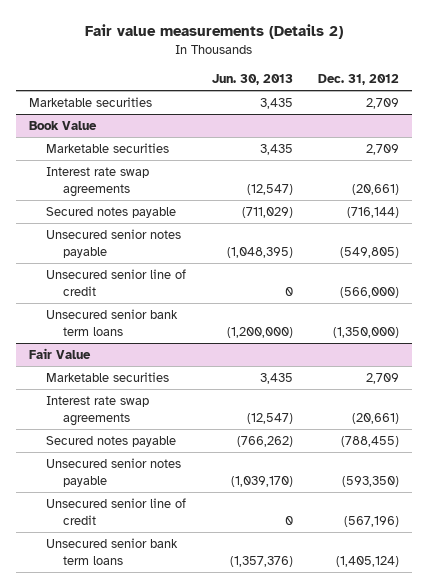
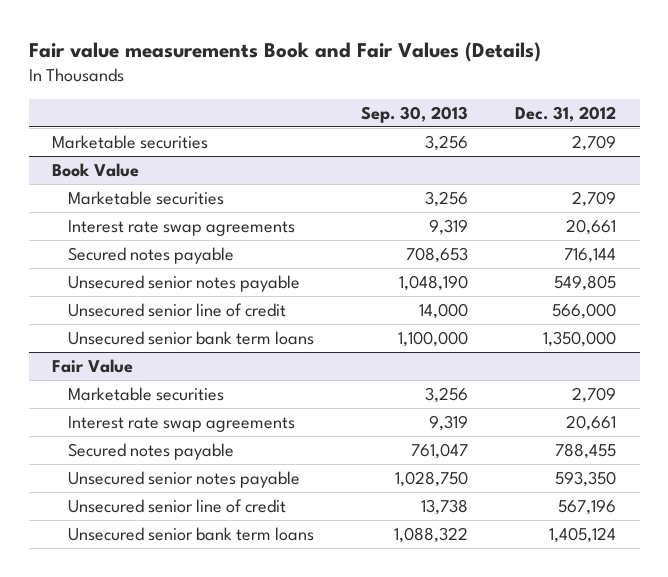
- Fair value measurements (Details 2)
+ Fair value measurements Book and Fair Values (Details)
- | Jun. 30, 2013 | Dec. 31, 2012
+ | Sep. 30, 2013 | Dec. 31, 2012
@ Book Value
- Interest rate swap agreements | (12,547) | (20,661)
- Secured notes payable | (711,029) | (716,144)
- Unsecured senior notes payable | (1,048,395) | (549,805)
- Unsecured senior line of credit | 0 | (566,000)
- Unsecured senior bank term loans | (1,200,000) | (1,350,000)
+ Interest rate swap agreements | 9,319 | 20,661
+ Secured notes payable | 708,653 | 716,144
+ Unsecured senior notes payable | 1,048,190 | 549,805
+ Unsecured senior line of credit | 14,000 | 566,000
+ Unsecured senior bank term loans | 1,100,000 | 1,350,000
@ Fair Value
- Interest rate swap agreements | (12,547) | (20,661)
- Secured notes payable | (766,262) | (788,455)
- Unsecured senior notes payable | (1,039,170) | (593,350)
- Unsecured senior line of credit | 0 | (567,196)
- Unsecured senior bank term loans | (1,357,376) | (1,405,124)
+ Interest rate swap agreements | 9,319 | 20,661
+ Secured notes payable | 761,047 | 788,455
+ Unsecured senior notes payable | 1,028,750 | 593,350
+ Unsecured senior line of credit | 13,738 | 567,196
+ Unsecured senior bank term loans | 1,088,322 | 1,405,124

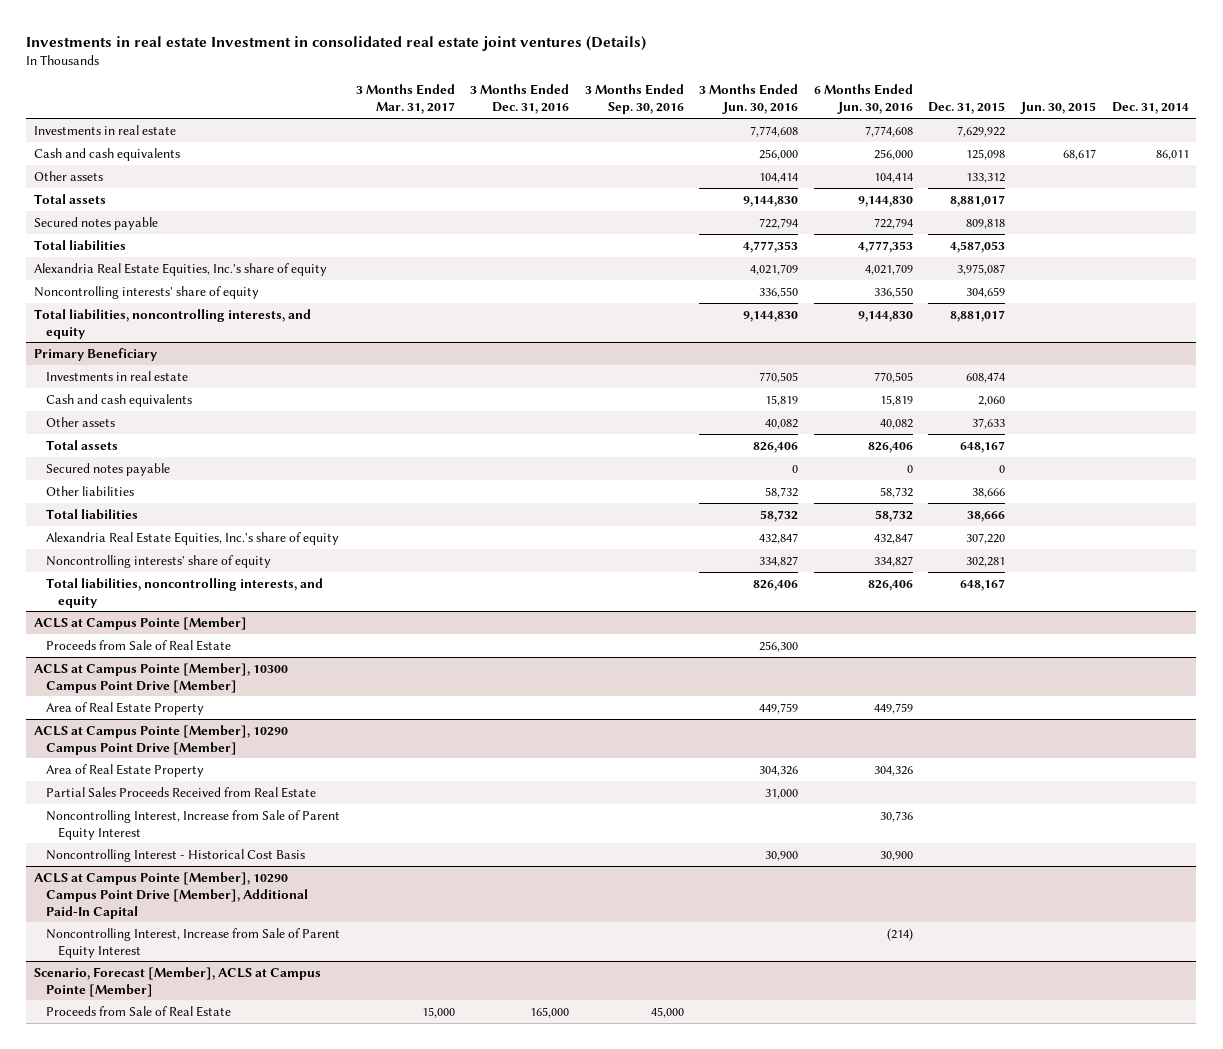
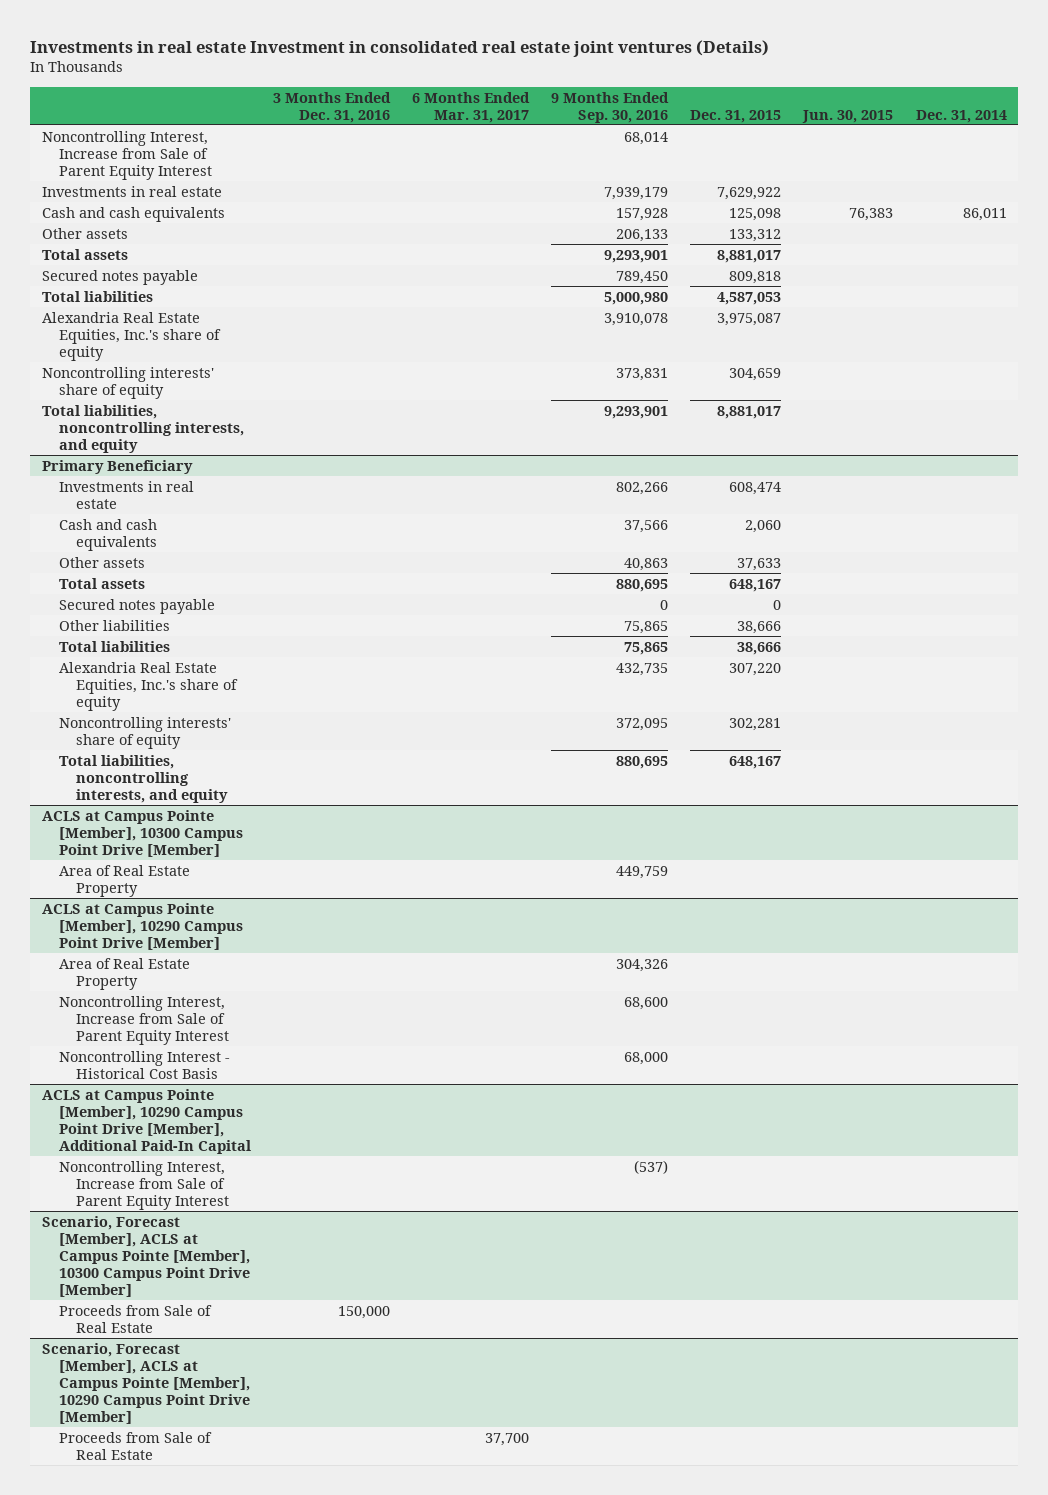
- | 3 Months Ended Mar. 31, 2017 | 3 Months Ended Dec. 31, 2016 | 3 Months Ended Sep. 30, 2016 | 3 Months Ended Jun. 30, 2016 | 6 Months Ended Jun. 30, 2016 | Dec. 31, 2015 | Jun. 30, 2015 | Dec. 31, 2014
+ | 3 Months Ended Dec. 31, 2016 | 6 Months Ended Mar. 31, 2017 | 9 Months Ended Sep. 30, 2016 | Dec. 31, 2015 | Jun. 30, 2015 | Dec. 31, 2014
+ Noncontrolling Interest, Increase from Sale of Parent Equity Interest | | | 68,014 | | |
- Cash and cash equivalents | | | | 256,000 | 256,000 | 125,098 | 68,617 | 86,011
+ Cash and cash equivalents | | | 157,928 | 125,098 | 76,383 | 86,011
- ACLS at Campus Pointe [Member]
- Proceeds from Sale of Real Estate | | | | 256,300 | | | |
@ ACLS at Campus Pointe [Member], 10290 Campus Point Drive [Member]
- Partial Sales Proceeds Received from Real Estate | | | | 31,000 | | | |
- Scenario, Forecast [Member], ACLS at Campus Pointe [Member]
- Proceeds from Sale of Real Estate | 15,000 | 165,000 | 45,000 | | | | |
+ Scenario, Forecast [Member], ACLS at Campus Pointe [Member], 10300 Campus Point Drive [Member]
+ Proceeds from Sale of Real Estate | 150,000 | | | | |
+ Scenario, Forecast [Member], ACLS at Campus Pointe [Member], 10290 Campus Point Drive [Member]
+ Proceeds from Sale of Real Estate | | 37,700 | | | |

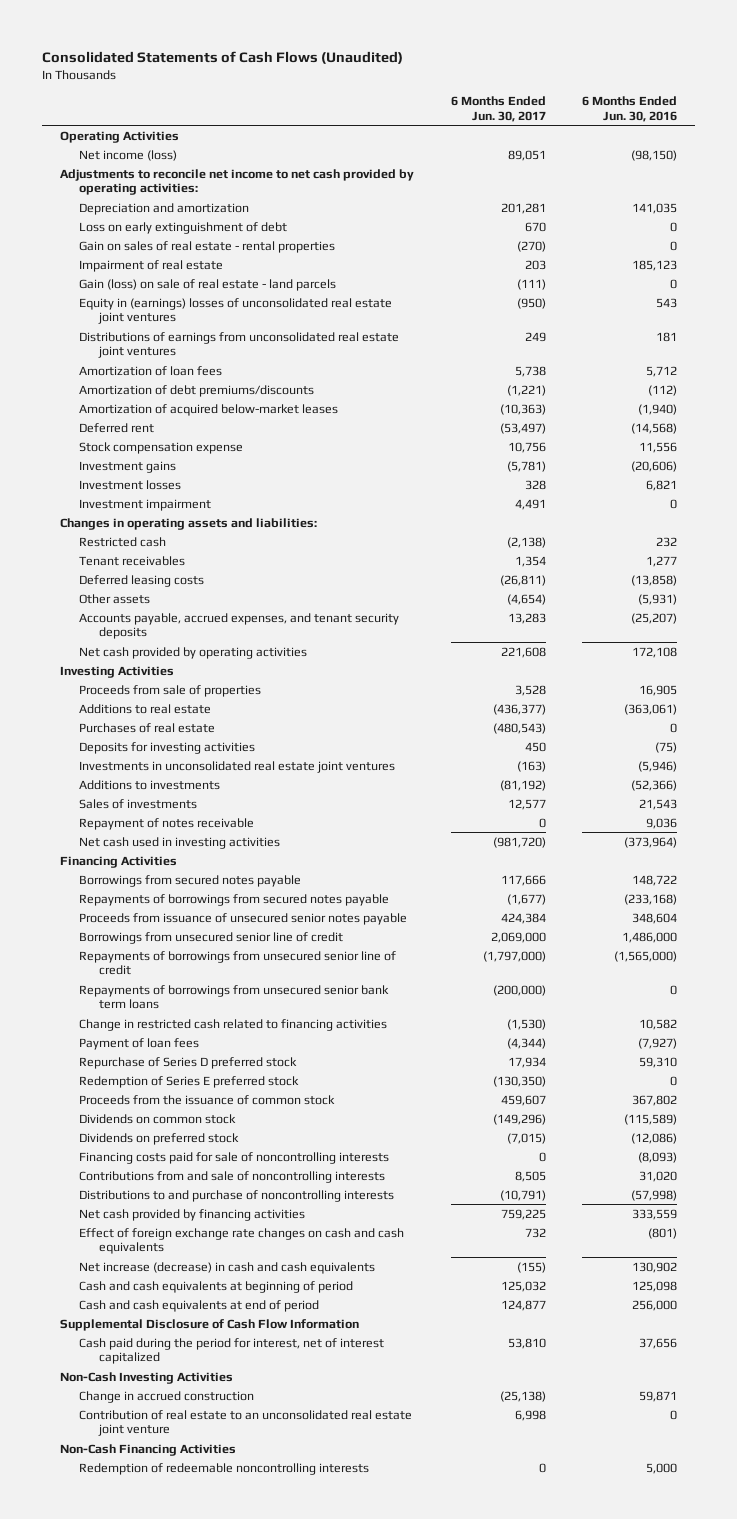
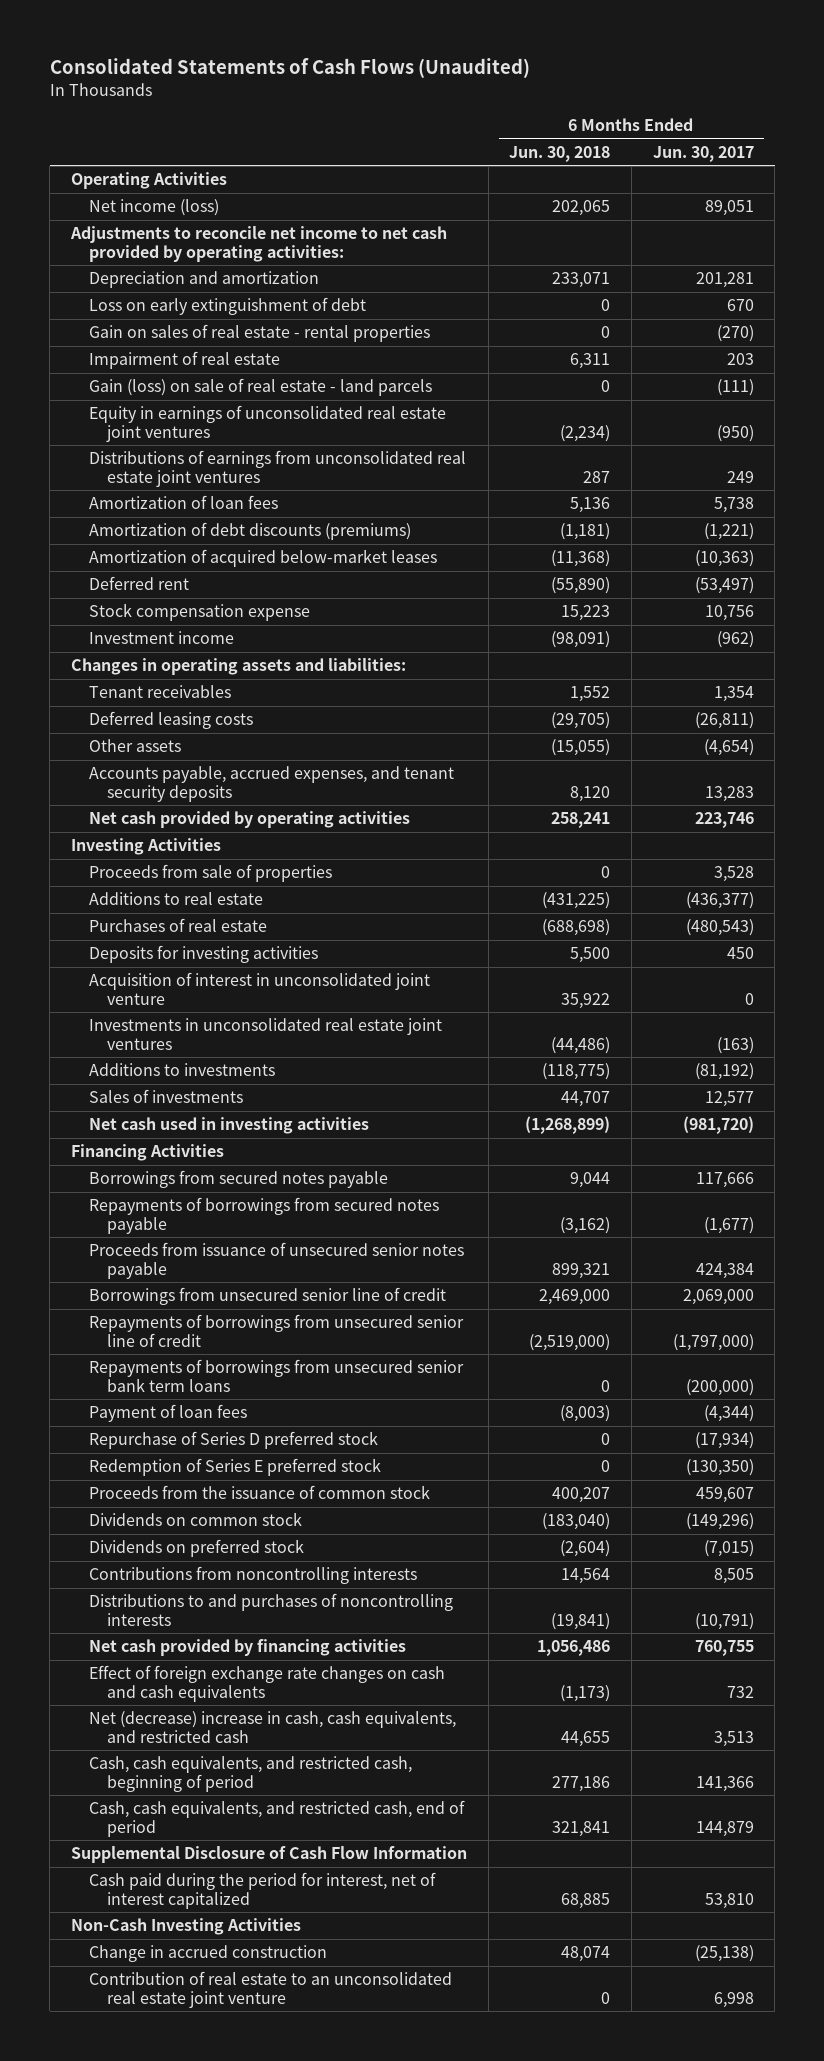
- | 6 Months Ended Jun. 30, 2017 | 6 Months Ended Jun. 30, 2016
+ | 6 Months Ended Jun. 30, 2018 | 6 Months Ended Jun. 30, 2017
- Equity in (earnings) losses of unconsolidated real estate joint ventures | (950) | 543
+ Equity in earnings of unconsolidated real estate joint ventures | (2,234) | (950)
- Amortization of debt premiums/discounts | (1,221) | (112)
+ Amortization of debt discounts (premiums) | (1,181) | (1,221)
- Investment gains | (5,781) | (20,606)
- Investment losses | 328 | 6,821
- Investment impairment | 4,491 | 0
+ Investment income | (98,091) | (962)
- Restricted cash | (2,138) | 232
- Net cash provided by operating activities | 221,608 | 172,108
+ Net cash provided by operating activities | 258,241 | 223,746
+ Acquisition of interest in unconsolidated joint venture | 35,922 | 0
- Repayment of notes receivable | 0 | 9,036
- Change in restricted cash related to financing activities | (1,530) | 10,582
- Repurchase of Series D preferred stock | 17,934 | 59,310
+ Repurchase of Series D preferred stock | 0 | (17,934)
- Financing costs paid for sale of noncontrolling interests | 0 | (8,093)
- Contributions from and sale of noncontrolling interests | 8,505 | 31,020
- Distributions to and purchase of noncontrolling interests | (10,791) | (57,998)
- Net cash provided by financing activities | 759,225 | 333,559
+ Contributions from noncontrolling interests | 14,564 | 8,505
+ Distributions to and purchases of noncontrolling interests | (19,841) | (10,791)
+ Net cash provided by financing activities | 1,056,486 | 760,755
- Net increase (decrease) in cash and cash equivalents | (155) | 130,902
- Cash and cash equivalents at beginning of period | 125,032 | 125,098
- Cash and cash equivalents at end of period | 124,877 | 256,000
+ Net (decrease) increase in cash, cash equivalents, and restricted cash | 44,655 | 3,513
+ Cash, cash equivalents, and restricted cash, beginning of period | 277,186 | 141,366
+ Cash, cash equivalents, and restricted cash, end of period | 321,841 | 144,879
- Non-Cash Financing Activities
- Redemption of redeemable noncontrolling interests | 0 | 5,000

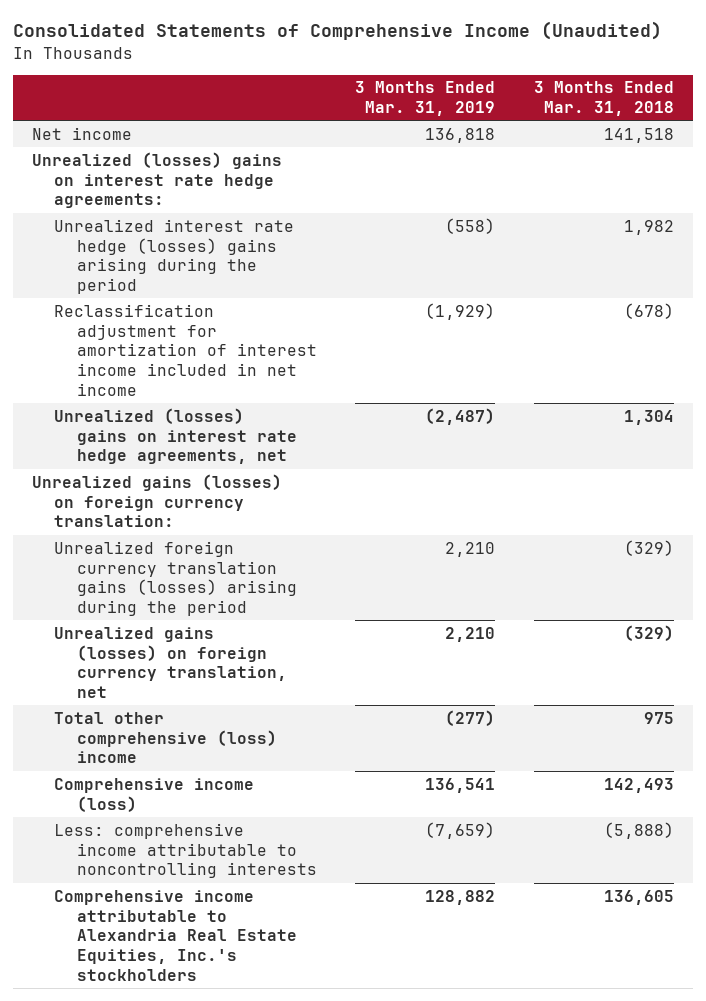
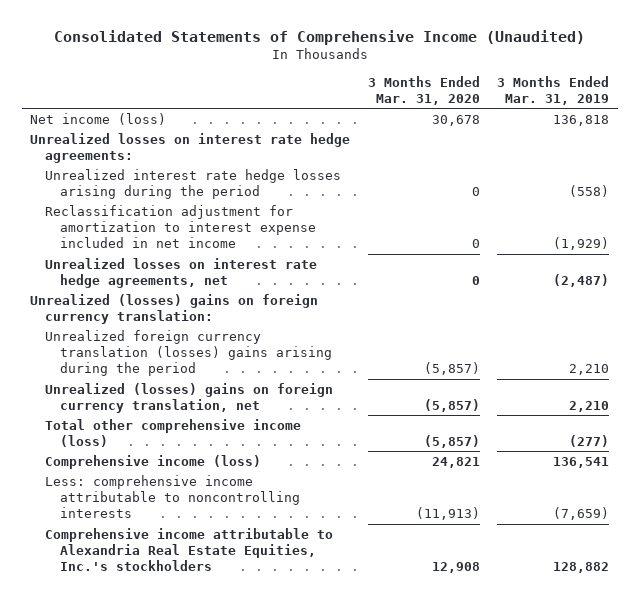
- | 3 Months Ended Mar. 31, 2019 | 3 Months Ended Mar. 31, 2018
+ | 3 Months Ended Mar. 31, 2020 | 3 Months Ended Mar. 31, 2019
- Net income | 136,818 | 141,518
- Unrealized (losses) gains on interest rate hedge agreements:
- Unrealized interest rate hedge (losses) gains arising during the period | (558) | 1,982
- Reclassification adjustment for amortization of interest income included in net income | (1,929) | (678)
- Unrealized (losses) gains on interest rate hedge agreements, net | (2,487) | 1,304
- Unrealized gains (losses) on foreign currency translation:
- Unrealized foreign currency translation gains (losses) arising during the period | 2,210 | (329)
- Unrealized gains (losses) on foreign currency translation, net | 2,210 | (329)
- Total other comprehensive (loss) income | (277) | 975
+ Net income (loss) | 30,678 | 136,818
+ Unrealized losses on interest rate hedge agreements:
+ Unrealized interest rate hedge losses arising during the period | 0 | (558)
+ Reclassification adjustment for amortization to interest expense included in net income | 0 | (1,929)
+ Unrealized losses on interest rate hedge agreements, net | 0 | (2,487)
+ Unrealized (losses) gains on foreign currency translation:
+ Unrealized foreign currency translation (losses) gains arising during the period | (5,857) | 2,210
+ Unrealized (losses) gains on foreign currency translation, net | (5,857) | 2,210
+ Total other comprehensive income (loss) | (5,857) | (277)

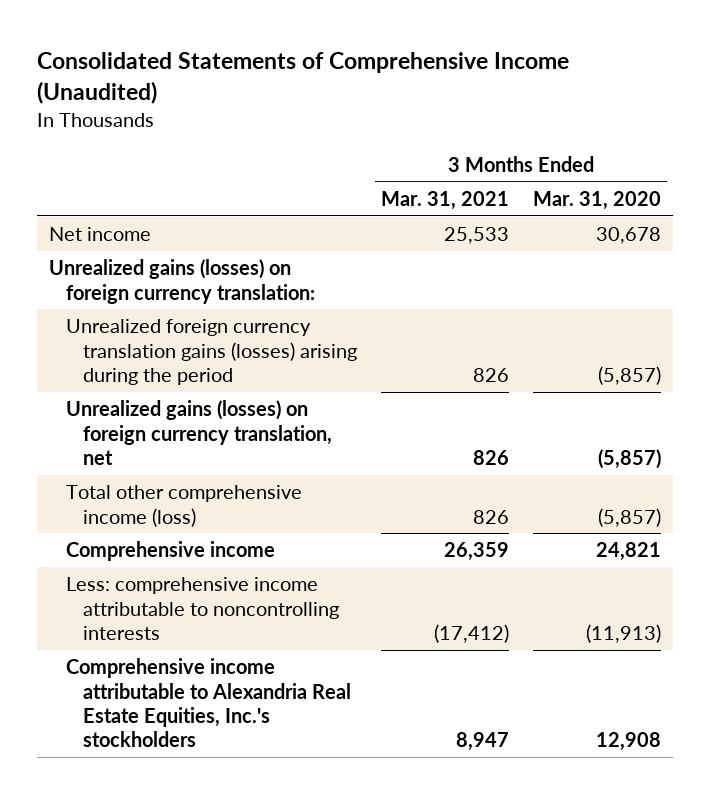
- | 3 Months Ended Mar. 31, 2020 | 3 Months Ended Mar. 31, 2019
+ | 3 Months Ended Mar. 31, 2021 | 3 Months Ended Mar. 31, 2020
- Net income (loss) | 30,678 | 136,818
- Unrealized losses on interest rate hedge agreements:
- Unrealized interest rate hedge losses arising during the period | 0 | (558)
- Reclassification adjustment for amortization to interest expense included in net income | 0 | (1,929)
- Unrealized losses on interest rate hedge agreements, net | 0 | (2,487)
- Unrealized (losses) gains on foreign currency translation:
- Unrealized foreign currency translation (losses) gains arising during the period | (5,857) | 2,210
- Unrealized (losses) gains on foreign currency translation, net | (5,857) | 2,210
+ Net income | 25,533 | 30,678
+ Unrealized gains (losses) on foreign currency translation:
+ Unrealized foreign currency translation gains (losses) arising during the period | 826 | (5,857)
+ Unrealized gains (losses) on foreign currency translation, net | 826 | (5,857)
- Comprehensive income (loss) | 24,821 | 136,541
+ Comprehensive income | 26,359 | 24,821

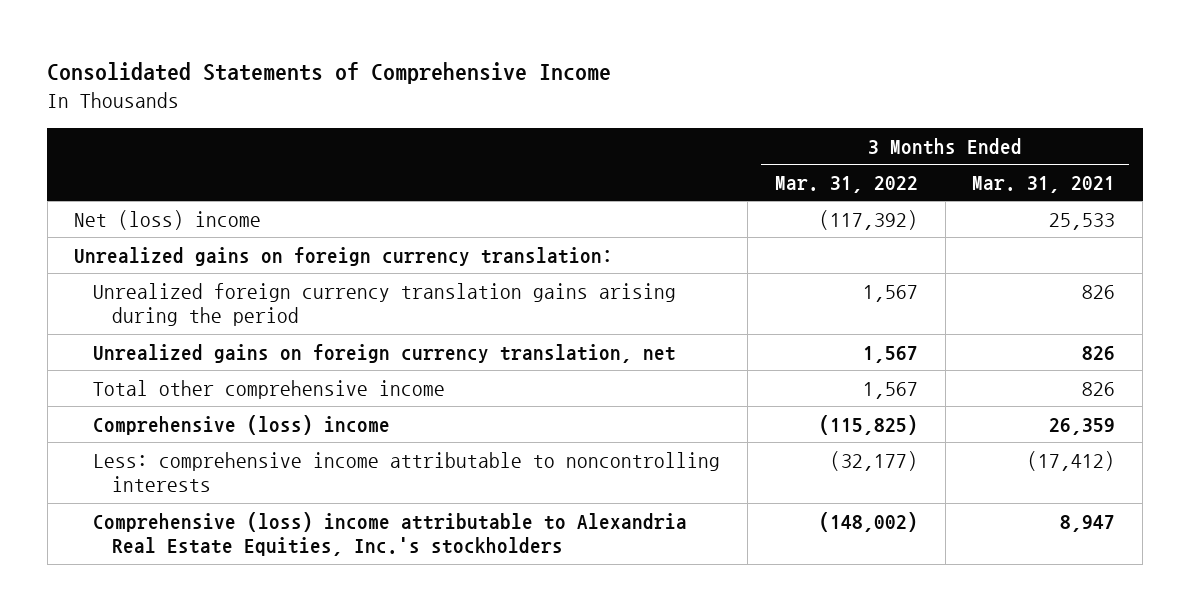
- Consolidated Statements of Comprehensive Income (Unaudited)
+ Consolidated Statements of Comprehensive Income
- | 3 Months Ended Mar. 31, 2021 | 3 Months Ended Mar. 31, 2020
+ | 3 Months Ended Mar. 31, 2022 | 3 Months Ended Mar. 31, 2021
- Net income | 25,533 | 30,678
- Unrealized gains (losses) on foreign currency translation:
- Unrealized foreign currency translation gains (losses) arising during the period | 826 | (5,857)
- Unrealized gains (losses) on foreign currency translation, net | 826 | (5,857)
- Total other comprehensive income (loss) | 826 | (5,857)
- Comprehensive income | 26,359 | 24,821
+ Net (loss) income | (117,392) | 25,533
+ Unrealized gains on foreign currency translation:
+ Unrealized foreign currency translation gains arising during the period | 1,567 | 826
+ Unrealized gains on foreign currency translation, net | 1,567 | 826
+ Total other comprehensive income | 1,567 | 826
+ Comprehensive (loss) income | (115,825) | 26,359
- Comprehensive income attributable to Alexandria Real Estate Equities, Inc.'s stockholders | 8,947 | 12,908
+ Comprehensive (loss) income attributable to Alexandria Real Estate Equities, Inc.'s stockholders | (148,002) | 8,947

